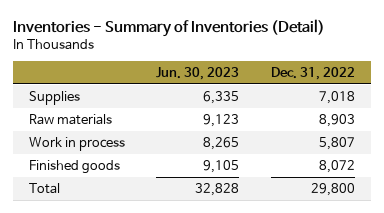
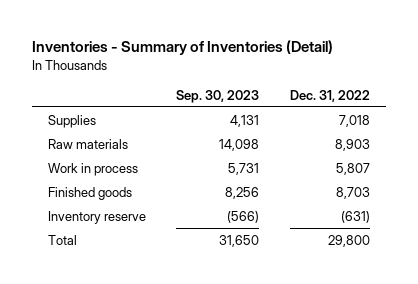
- | Jun. 30, 2023 | Dec. 31, 2022
+ | Sep. 30, 2023 | Dec. 31, 2022
- Finished goods | 9,105 | 8,072
+ Finished goods | 8,256 | 8,703
+ Inventory reserve | (566) | (631)

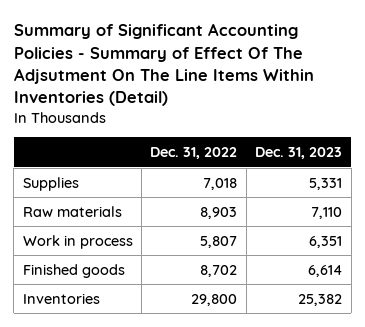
- Inventories - Summary of Inventories (Detail)
+ Summary of Significant Accounting Policies - Summary of Effect Of The Adjsutment On The Line Items Within Inventories (Detail)
- | Sep. 30, 2023 | Dec. 31, 2022
+ | Dec. 31, 2022 | Dec. 31, 2023
- Finished goods | 8,256 | 8,703
- Inventory reserve | (566) | (631)
- Total | 31,650 | 29,800
+ Finished goods | 8,702 | 6,614
+ Inventories | 29,800 | 25,382

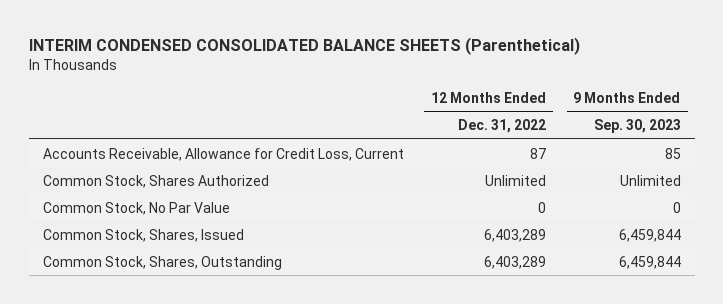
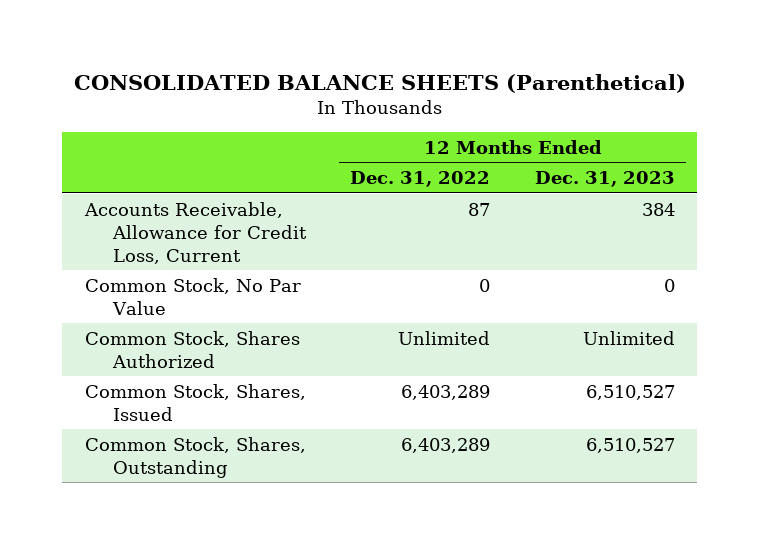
- INTERIM CONDENSED CONSOLIDATED BALANCE SHEETS (Parenthetical)
+ CONSOLIDATED BALANCE SHEETS (Parenthetical)
- | 12 Months Ended Dec. 31, 2022 | 9 Months Ended Sep. 30, 2023
+ | 12 Months Ended Dec. 31, 2022 | 12 Months Ended Dec. 31, 2023
moved down: Common Stock, Shares Authorized | Unlimited | Unlimited

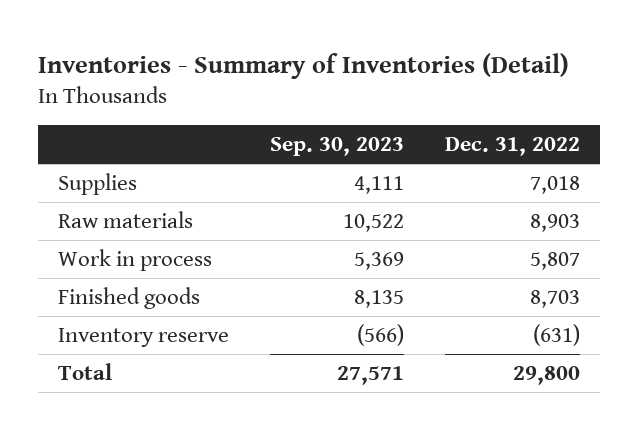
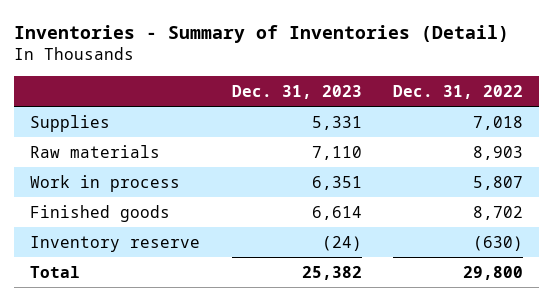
- | Sep. 30, 2023 | Dec. 31, 2022
+ | Dec. 31, 2023 | Dec. 31, 2022
- Finished goods | 8,135 | 8,703
- Inventory reserve | (566) | (631)
+ Finished goods | 6,614 | 8,702
+ Inventory reserve | (24) | (630)

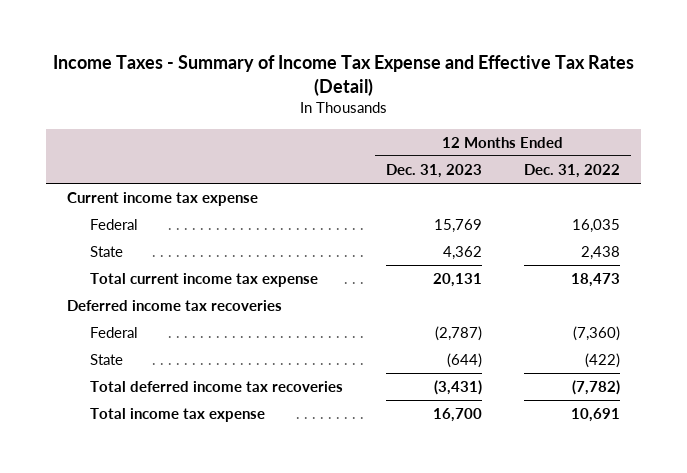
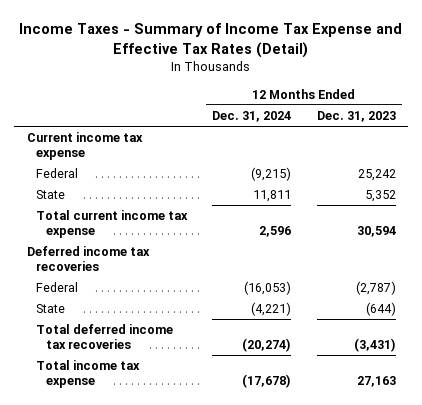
- | 12 Months Ended Dec. 31, 2023 | 12 Months Ended Dec. 31, 2022
+ | 12 Months Ended Dec. 31, 2024 | 12 Months Ended Dec. 31, 2023
- Federal | 15,769 | 16,035
- State | 4,362 | 2,438
- Total current income tax expense | 20,131 | 18,473
+ Federal | (9,215) | 25,242
+ State | 11,811 | 5,352
+ Total current income tax expense | 2,596 | 30,594
- Total income tax expense | 16,700 | 10,691
+ Total income tax expense | (17,678) | 27,163

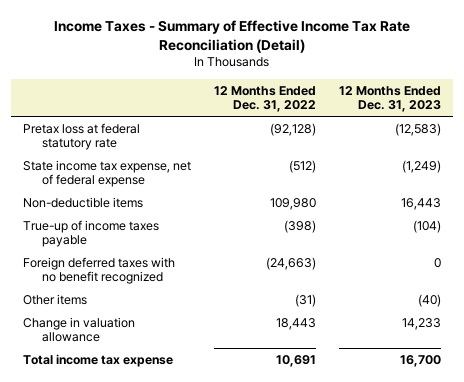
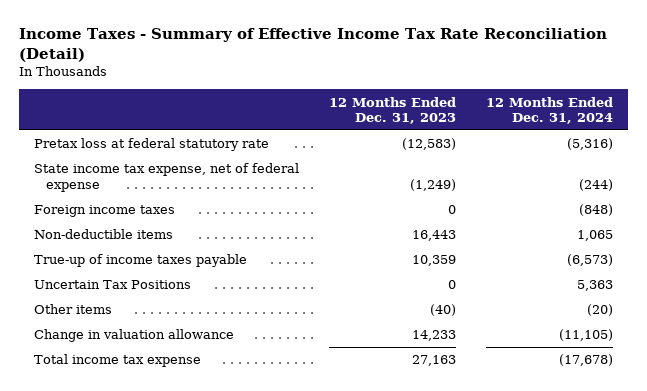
- | 12 Months Ended Dec. 31, 2022 | 12 Months Ended Dec. 31, 2023
+ | 12 Months Ended Dec. 31, 2023 | 12 Months Ended Dec. 31, 2024
+ Foreign income taxes | 0 | (848)
- True-up of income taxes payable | (398) | (104)
- Foreign deferred taxes with no benefit recognized | (24,663) | 0
+ True-up of income taxes payable | 10,359 | (6,573)
+ Uncertain Tax Positions | 0 | 5,363
- Total income tax expense | 10,691 | 16,700
+ Total income tax expense | 27,163 | (17,678)

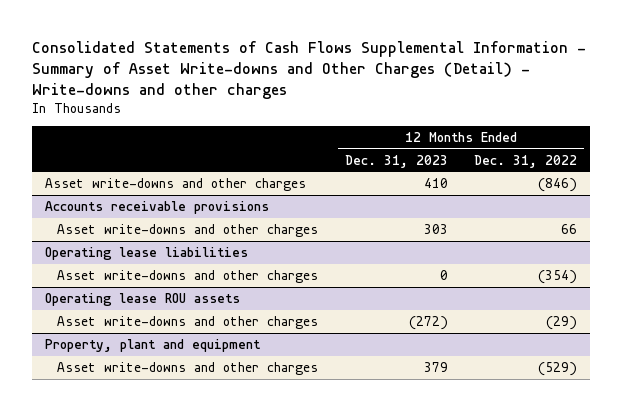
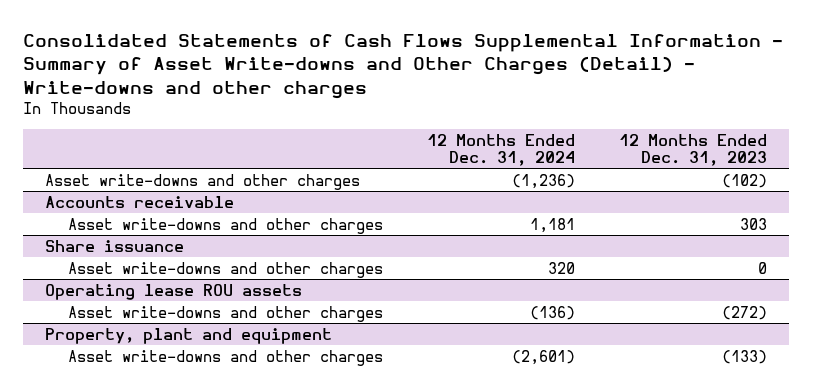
- | 12 Months Ended Dec. 31, 2023 | 12 Months Ended Dec. 31, 2022
+ | 12 Months Ended Dec. 31, 2024 | 12 Months Ended Dec. 31, 2023
- Asset write-downs and other charges | 410 | (846)
- Accounts receivable provisions
+ Asset write-downs and other charges | (1,236) | (102)
+ Accounts receivable
- Operating lease liabilities
+ Share issuance
@ Property, plant and equipment
- Asset write-downs and other charges | 379 | (529)
+ Asset write-downs and other charges | (2,601) | (133)

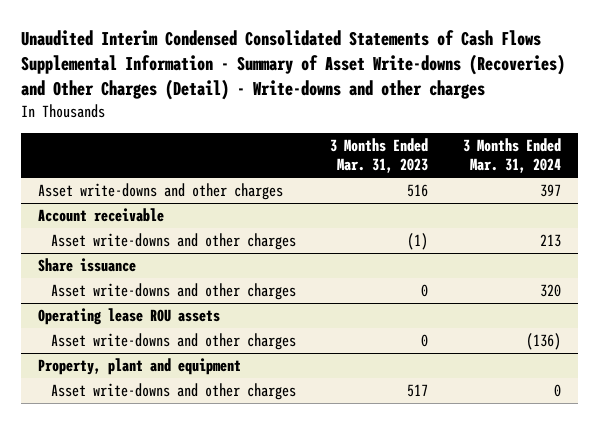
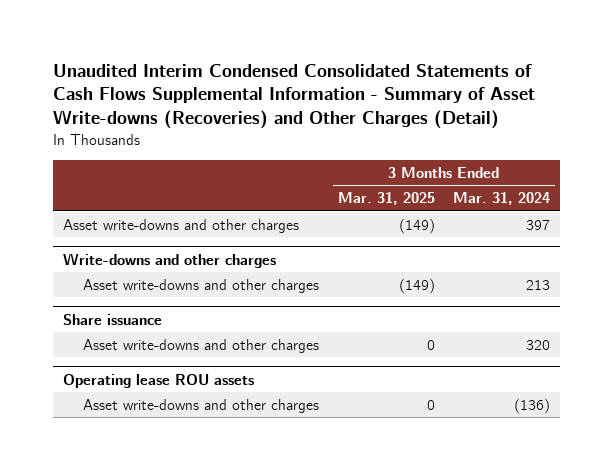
- Unaudited Interim Condensed Consolidated Statements of Cash Flows Supplemental Information - Summary of Asset Write-downs (Recoveries) and Other Charges (Detail) - Write-downs and other charges
+ Unaudited Interim Condensed Consolidated Statements of Cash Flows Supplemental Information - Summary of Asset Write-downs (Recoveries) and Other Charges (Detail)
- | 3 Months Ended Mar. 31, 2023 | 3 Months Ended Mar. 31, 2024
+ | 3 Months Ended Mar. 31, 2025 | 3 Months Ended Mar. 31, 2024
- Account receivable
+ Write-downs and other charges
- Property, plant and equipment
- Asset write-downs and other charges | 517 | 0

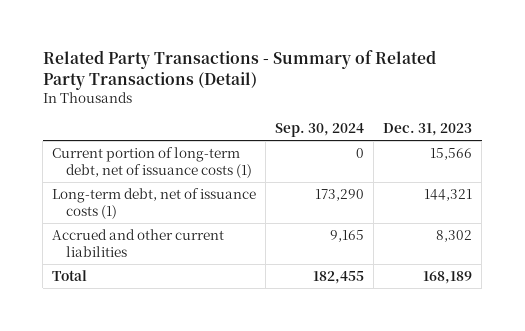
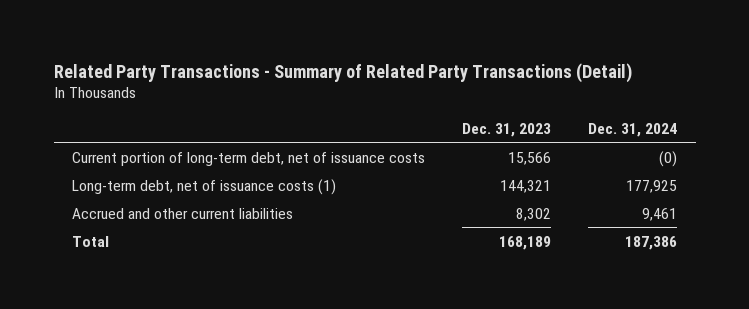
- | Sep. 30, 2024 | Dec. 31, 2023
+ | Dec. 31, 2023 | Dec. 31, 2024
- Current portion of long-term debt, net of issuance costs (1) | 0 | 15,566
+ Current portion of long-term debt, net of issuance costs | 15,566 | (0)

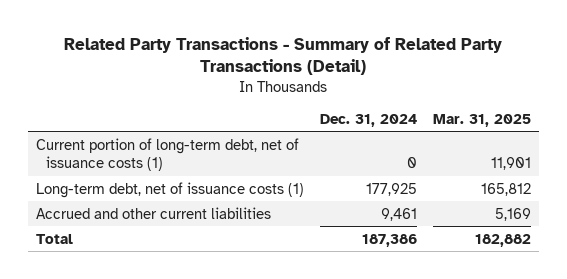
- | Dec. 31, 2023 | Dec. 31, 2024
+ | Dec. 31, 2024 | Mar. 31, 2025
- Current portion of long-term debt, net of issuance costs | 15,566 | (0)
+ Current portion of long-term debt, net of issuance costs (1) | 0 | 11,901

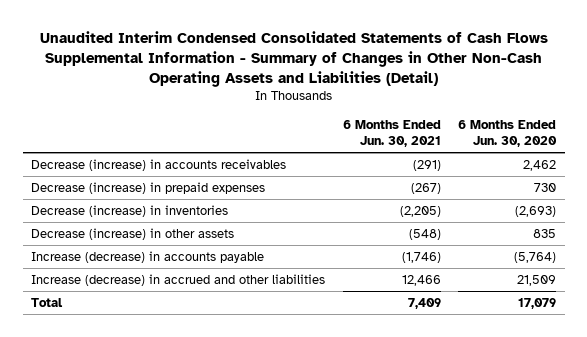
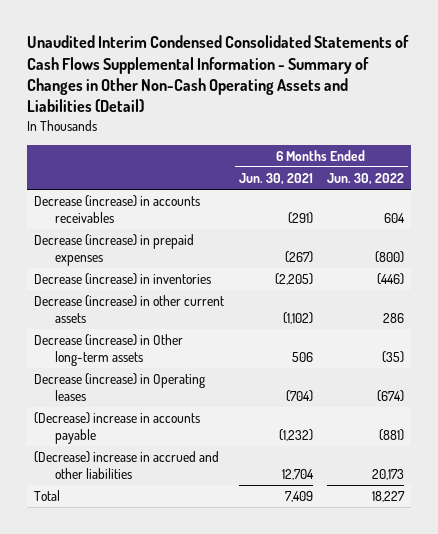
- | 6 Months Ended Jun. 30, 2021 | 6 Months Ended Jun. 30, 2020
+ | 6 Months Ended Jun. 30, 2021 | 6 Months Ended Jun. 30, 2022
- Decrease (increase) in other assets | (548) | 835
- Increase (decrease) in accounts payable | (1,746) | (5,764)
- Increase (decrease) in accrued and other liabilities | 12,466 | 21,509
+ Decrease (increase) in other current assets | (1,102) | 286
+ Decrease (increase) in Other long-term assets | 506 | (35)
+ Decrease (increase) in Operating leases | (704) | (674)
+ (Decrease) increase in accounts payable | (1,232) | (881)
+ (Decrease) increase in accrued and other liabilities | 12,704 | 20,173

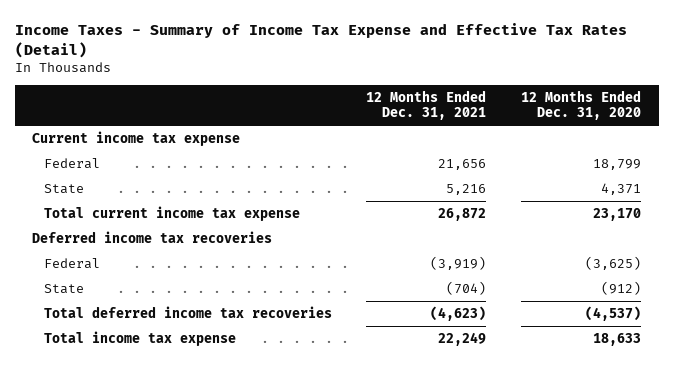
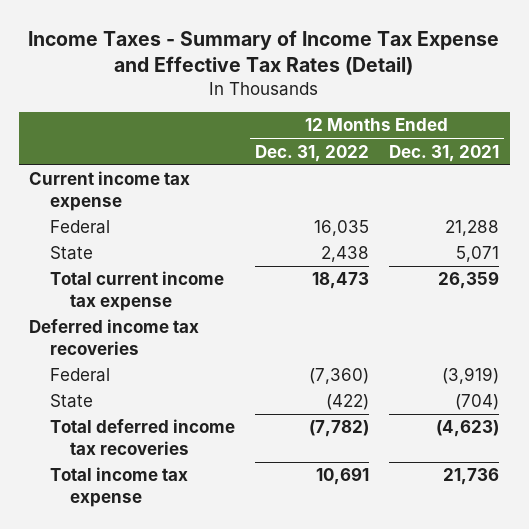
- | 12 Months Ended Dec. 31, 2021 | 12 Months Ended Dec. 31, 2020
+ | 12 Months Ended Dec. 31, 2022 | 12 Months Ended Dec. 31, 2021
- Federal | 21,656 | 18,799
- State | 5,216 | 4,371
- Total current income tax expense | 26,872 | 23,170
+ Federal | 16,035 | 21,288
+ State | 2,438 | 5,071
+ Total current income tax expense | 18,473 | 26,359
- Total income tax expense | 22,249 | 18,633
+ Total income tax expense | 10,691 | 21,736

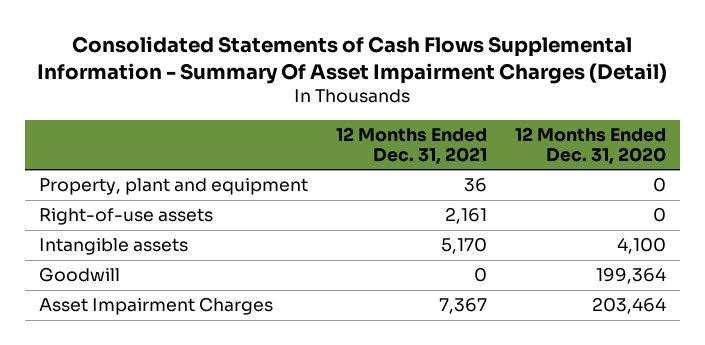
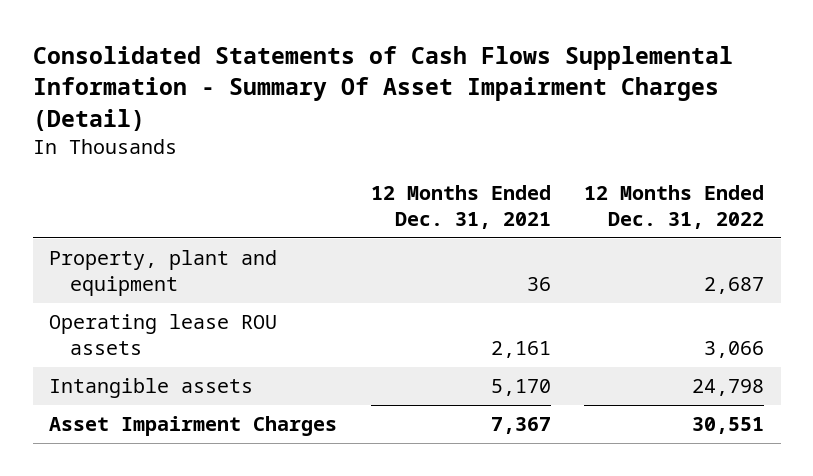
- | 12 Months Ended Dec. 31, 2021 | 12 Months Ended Dec. 31, 2020
+ | 12 Months Ended Dec. 31, 2021 | 12 Months Ended Dec. 31, 2022
- Right-of-use assets | 2,161 | 0
+ Operating lease ROU assets | 2,161 | 3,066
- Goodwill | 0 | 199,364

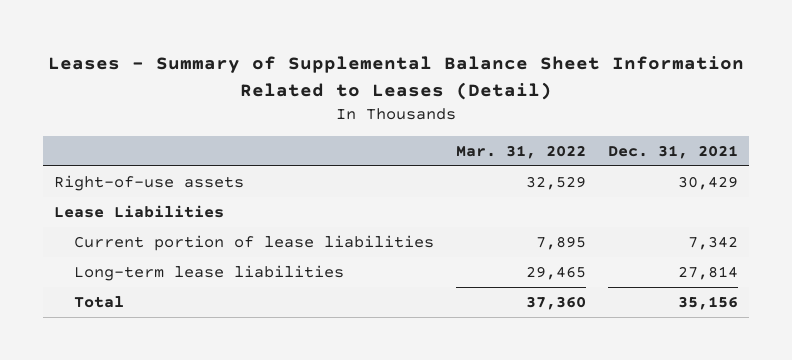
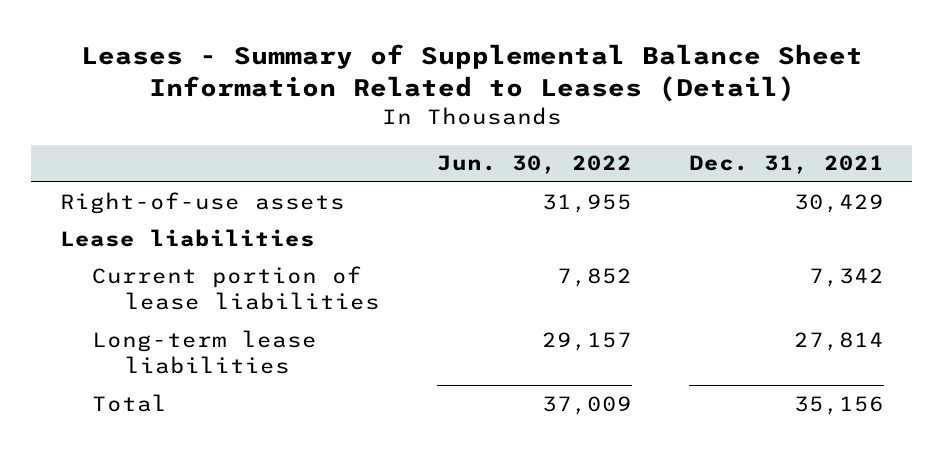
- | Mar. 31, 2022 | Dec. 31, 2021
+ | Jun. 30, 2022 | Dec. 31, 2021
- Lease Liabilities
+ Lease liabilities

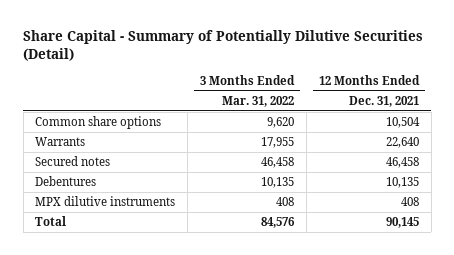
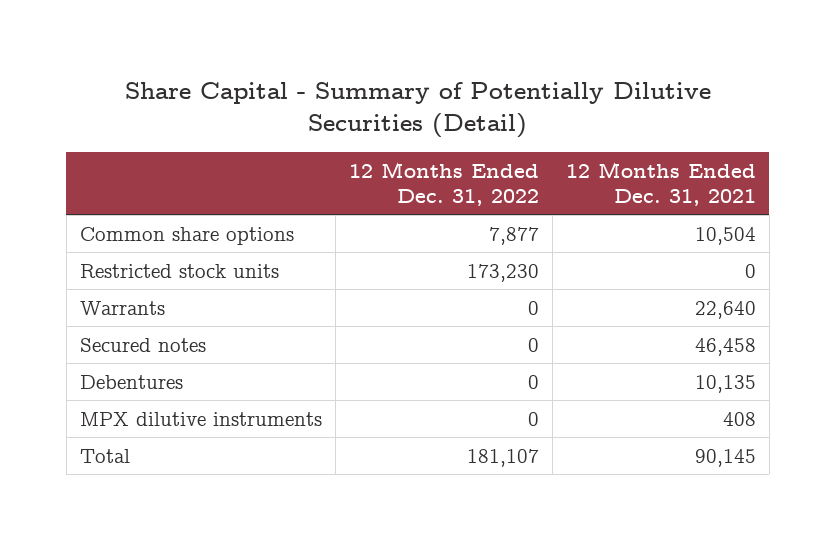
- | 3 Months Ended Mar. 31, 2022 | 12 Months Ended Dec. 31, 2021
+ | 12 Months Ended Dec. 31, 2022 | 12 Months Ended Dec. 31, 2021
+ Restricted stock units | 173,230 | 0

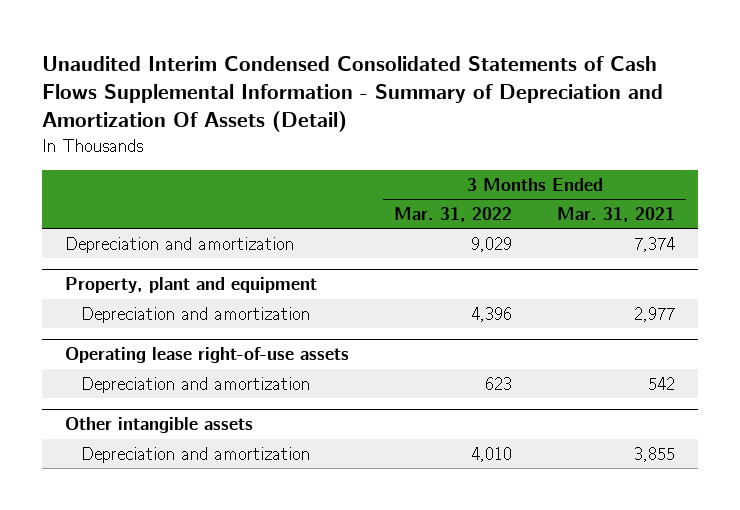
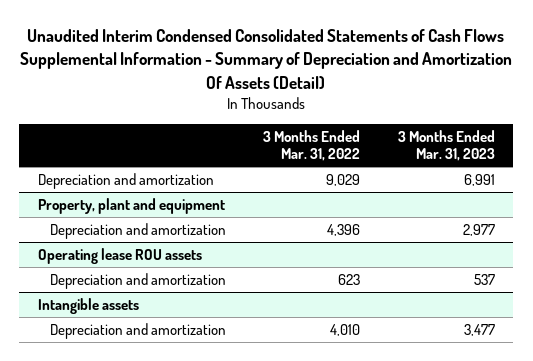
- | 3 Months Ended Mar. 31, 2022 | 3 Months Ended Mar. 31, 2021
+ | 3 Months Ended Mar. 31, 2022 | 3 Months Ended Mar. 31, 2023
- Operating lease right-of-use assets
+ Operating lease ROU assets
- Other intangible assets
+ Intangible assets

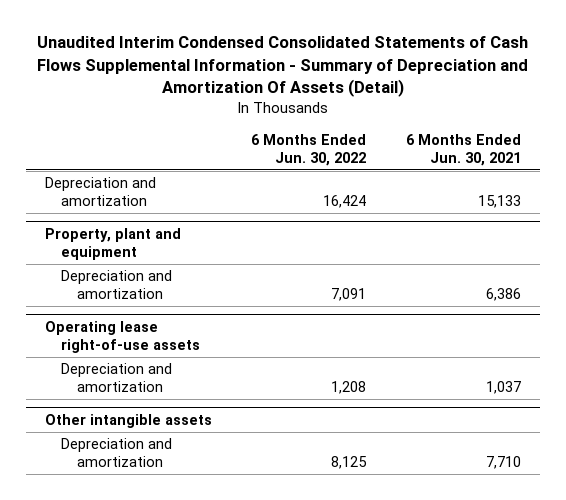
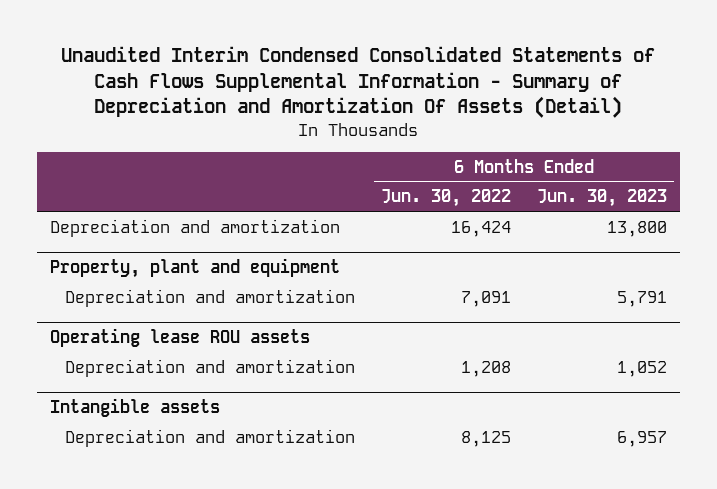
- | 6 Months Ended Jun. 30, 2022 | 6 Months Ended Jun. 30, 2021
+ | 6 Months Ended Jun. 30, 2022 | 6 Months Ended Jun. 30, 2023
- Operating lease right-of-use assets
+ Operating lease ROU assets
- Other intangible assets
+ Intangible assets

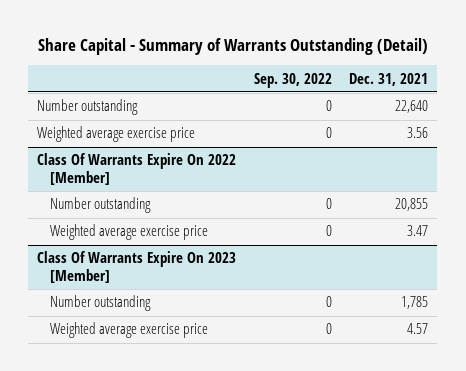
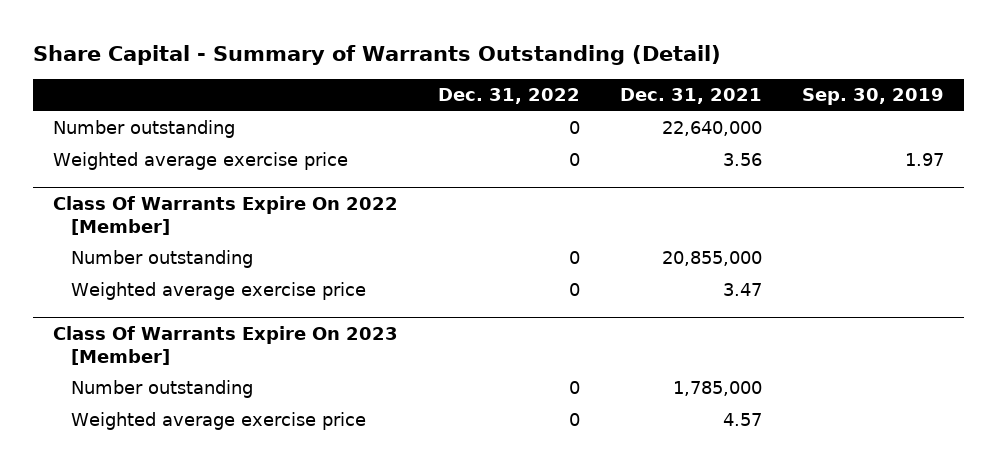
- | Sep. 30, 2022 | Dec. 31, 2021
+ | Dec. 31, 2022 | Dec. 31, 2021 | Sep. 30, 2019
- Number outstanding | 0 | 22,640
+ Number outstanding | 0 | 22,640,000 |
@ Class Of Warrants Expire On 2022 [Member]
- Number outstanding | 0 | 20,855
+ Number outstanding | 0 | 20,855,000 |
@ Class Of Warrants Expire On 2023 [Member]
- Number outstanding | 0 | 1,785
+ Number outstanding | 0 | 1,785,000 |

